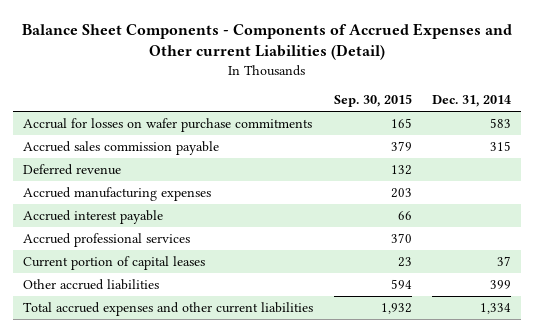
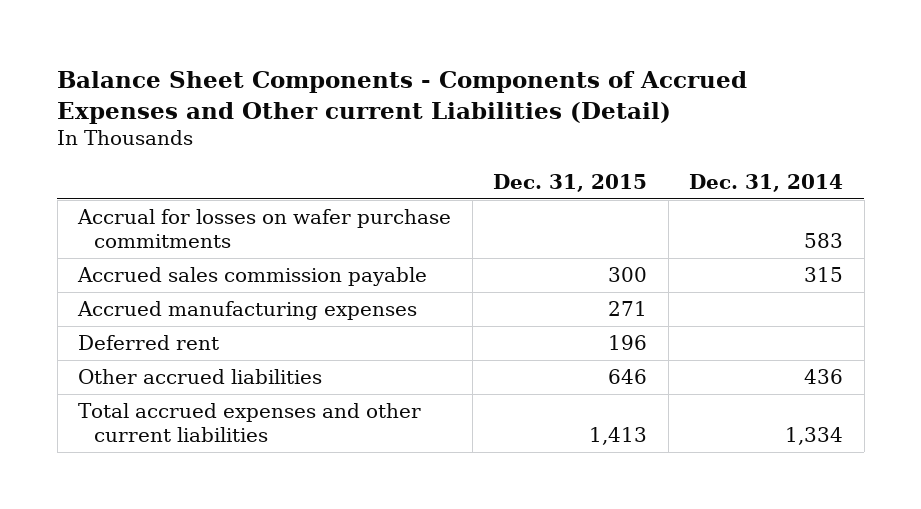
- | Sep. 30, 2015 | Dec. 31, 2014
+ | Dec. 31, 2015 | Dec. 31, 2014
- Deferred revenue | 132 |
- Accrued interest payable | 66 |
- Accrued professional services | 370 |
- Current portion of capital leases | 23 | 37
- Other accrued liabilities | 594 | 399
+ Deferred rent | 196 |
+ Other accrued liabilities | 646 | 436

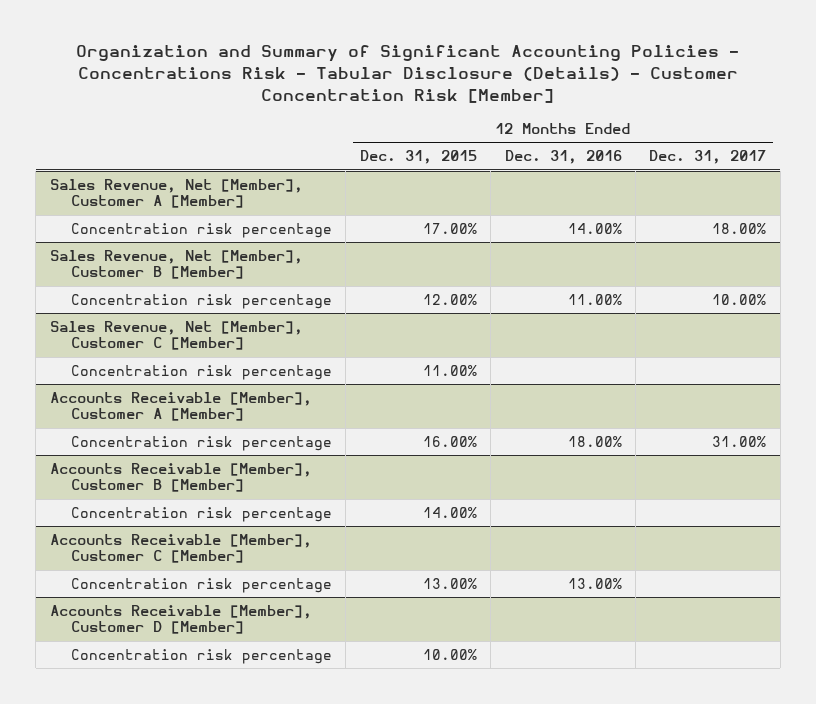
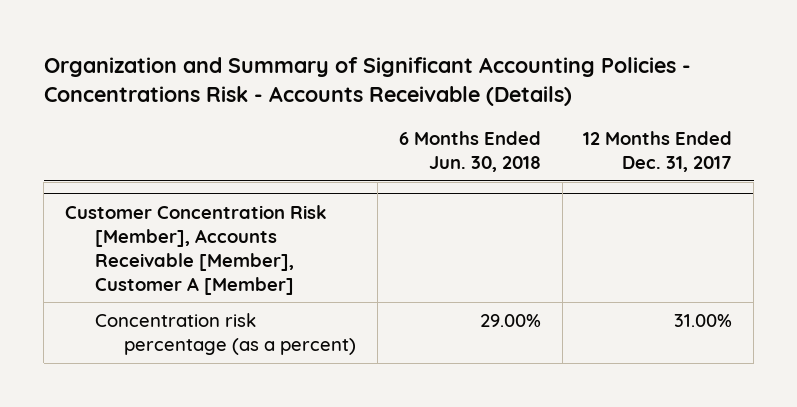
- Organization and Summary of Significant Accounting Policies - Concentrations Risk - Tabular Disclosure (Details) - Customer Concentration Risk [Member]
+ Organization and Summary of Significant Accounting Policies - Concentrations Risk - Accounts Receivable (Details)
- | 12 Months Ended Dec. 31, 2015 | 12 Months Ended Dec. 31, 2016 | 12 Months Ended Dec. 31, 2017
+ | 6 Months Ended Jun. 30, 2018 | 12 Months Ended Dec. 31, 2017
- Sales Revenue, Net [Member], Customer A [Member]
- Concentration risk percentage | 17.00% | 14.00% | 18.00%
- Sales Revenue, Net [Member], Customer B [Member]
- Concentration risk percentage | 12.00% | 11.00% | 10.00%
- Sales Revenue, Net [Member], Customer C [Member]
- Concentration risk percentage | 11.00% | |
- Accounts Receivable [Member], Customer A [Member]
- Concentration risk percentage | 16.00% | 18.00% | 31.00%
- Accounts Receivable [Member], Customer B [Member]
- Concentration risk percentage | 14.00% | |
- Accounts Receivable [Member], Customer C [Member]
- Concentration risk percentage | 13.00% | 13.00% |
- Accounts Receivable [Member], Customer D [Member]
- Concentration risk percentage | 10.00% | |
+ Customer Concentration Risk [Member], Accounts Receivable [Member], Customer A [Member]
+ Concentration risk percentage (as a percent) | 29.00% | 31.00%

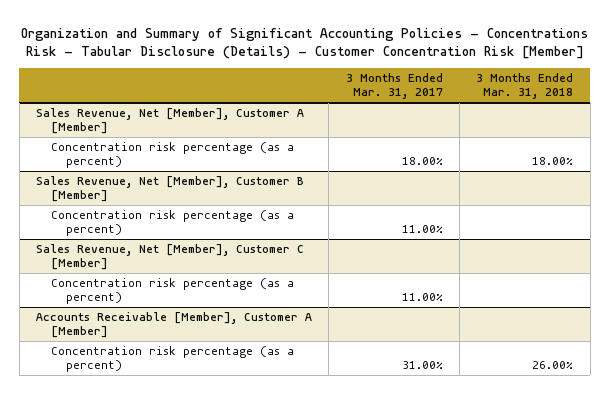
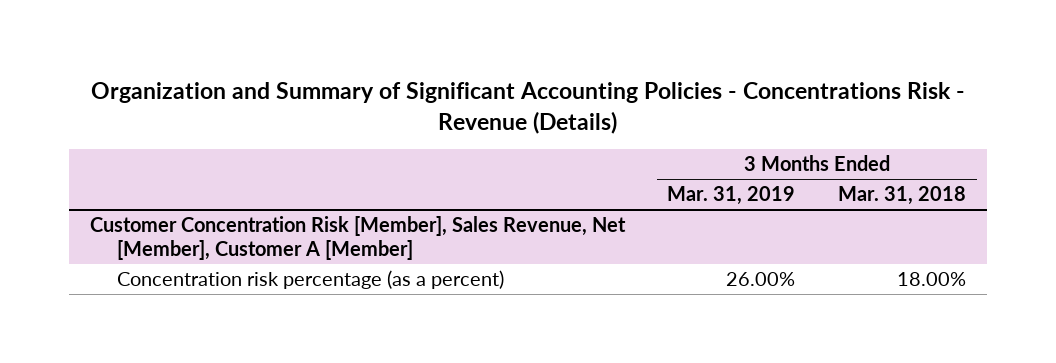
- Organization and Summary of Significant Accounting Policies - Concentrations Risk - Tabular Disclosure (Details) - Customer Concentration Risk [Member]
+ Organization and Summary of Significant Accounting Policies - Concentrations Risk - Revenue (Details)
- | 3 Months Ended Mar. 31, 2017 | 3 Months Ended Mar. 31, 2018
+ | 3 Months Ended Mar. 31, 2019 | 3 Months Ended Mar. 31, 2018
- Sales Revenue, Net [Member], Customer A [Member]
+ Customer Concentration Risk [Member], Sales Revenue, Net [Member], Customer A [Member]
- Sales Revenue, Net [Member], Customer B [Member]
- Concentration risk percentage (as a percent) | 11.00% |
- Sales Revenue, Net [Member], Customer C [Member]
- Concentration risk percentage (as a percent) | 11.00% |
- Accounts Receivable [Member], Customer A [Member]
- Concentration risk percentage (as a percent) | 31.00% | 26.00%

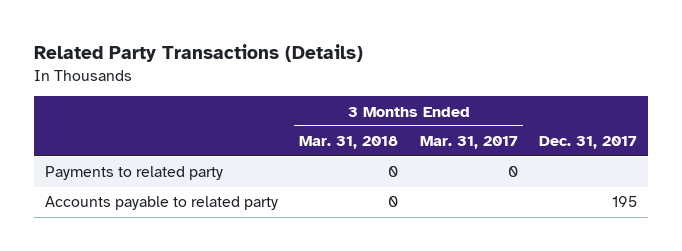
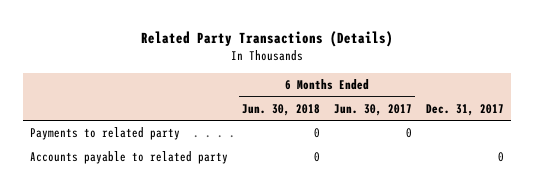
- | 3 Months Ended Mar. 31, 2018 | 3 Months Ended Mar. 31, 2017 | Dec. 31, 2017
+ | 6 Months Ended Jun. 30, 2018 | 6 Months Ended Jun. 30, 2017 | Dec. 31, 2017
- Accounts payable to related party | 0 | | 195
+ Accounts payable to related party | 0 | | 0

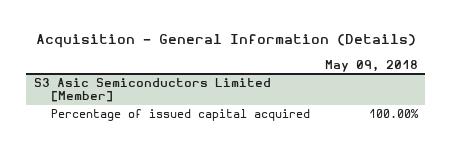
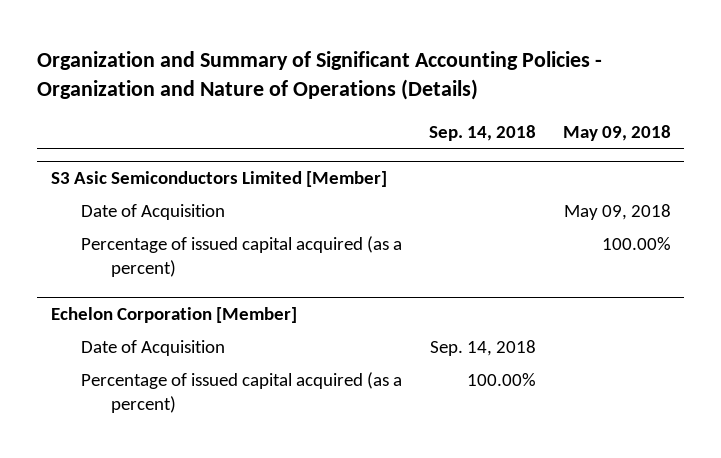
- Acquisition - General Information (Details)
+ Organization and Summary of Significant Accounting Policies - Organization and Nature of Operations (Details)
- | May 09, 2018
+ | Sep. 14, 2018 | May 09, 2018
@ S3 Asic Semiconductors Limited [Member]
- Percentage of issued capital acquired | 100.00%
+ Date of Acquisition | | May 09, 2018
+ Percentage of issued capital acquired (as a percent) | | 100.00%
+ Echelon Corporation [Member]
+ Date of Acquisition | Sep. 14, 2018 |
+ Percentage of issued capital acquired (as a percent) | 100.00% |

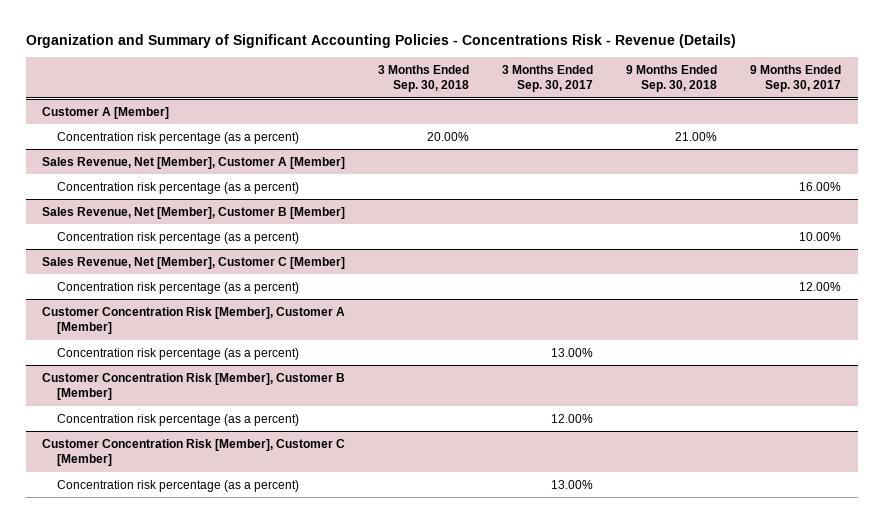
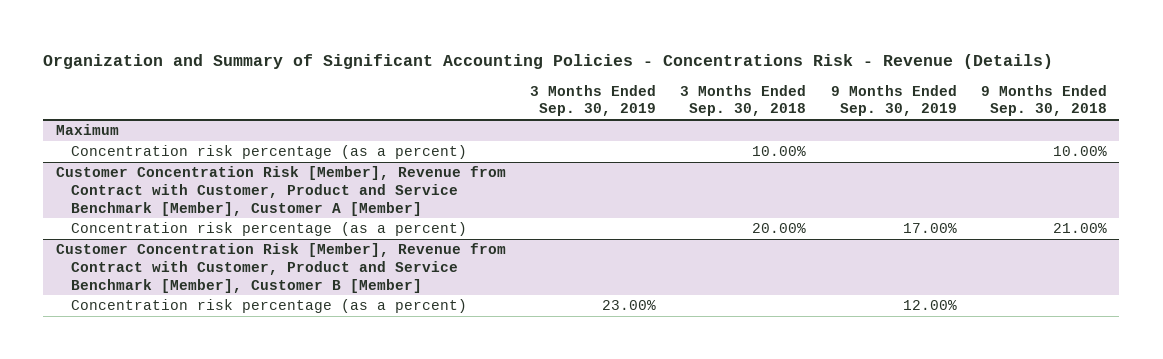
- | 3 Months Ended Sep. 30, 2018 | 3 Months Ended Sep. 30, 2017 | 9 Months Ended Sep. 30, 2018 | 9 Months Ended Sep. 30, 2017
+ | 3 Months Ended Sep. 30, 2019 | 3 Months Ended Sep. 30, 2018 | 9 Months Ended Sep. 30, 2019 | 9 Months Ended Sep. 30, 2018
- Customer A [Member]
+ Maximum
+ Concentration risk percentage (as a percent) | | 10.00% | | 10.00%
+ Customer Concentration Risk [Member], Revenue from Contract with Customer, Product and Service Benchmark [Member], Customer A [Member]
- Sales Revenue, Net [Member], Customer A [Member]
- Concentration risk percentage (as a percent) | | | | 16.00%
- Sales Revenue, Net [Member], Customer B [Member]
- Concentration risk percentage (as a percent) | | | | 10.00%
- Sales Revenue, Net [Member], Customer C [Member]
- Concentration risk percentage (as a percent) | | | | 12.00%
- Customer Concentration Risk [Member], Customer A [Member]
- Concentration risk percentage (as a percent) | | 13.00% | |
- Customer Concentration Risk [Member], Customer B [Member]
+ Customer Concentration Risk [Member], Revenue from Contract with Customer, Product and Service Benchmark [Member], Customer B [Member]
- Customer Concentration Risk [Member], Customer C [Member]
- Concentration risk percentage (as a percent) | | 13.00% | |

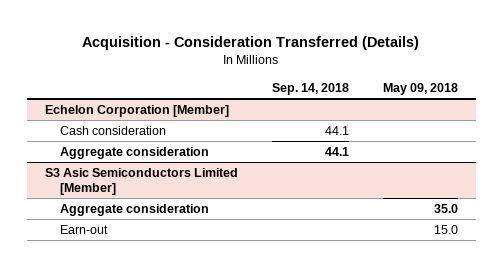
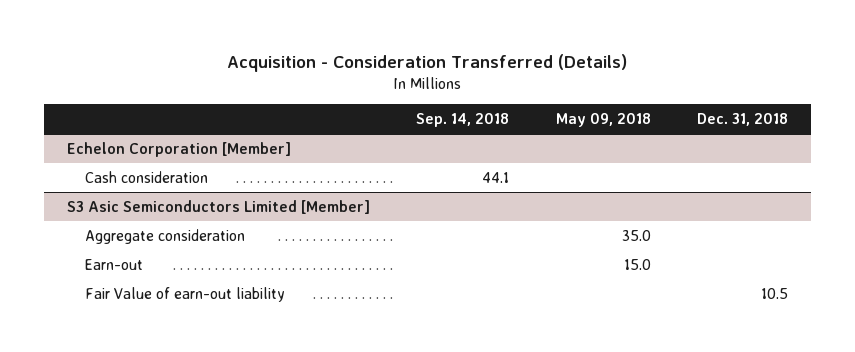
- | Sep. 14, 2018 | May 09, 2018
+ | Sep. 14, 2018 | May 09, 2018 | Dec. 31, 2018
@ Echelon Corporation [Member]
- Aggregate consideration | 44.1 |
@ S3 Asic Semiconductors Limited [Member]
+ Fair Value of earn-out liability | | | 10.5

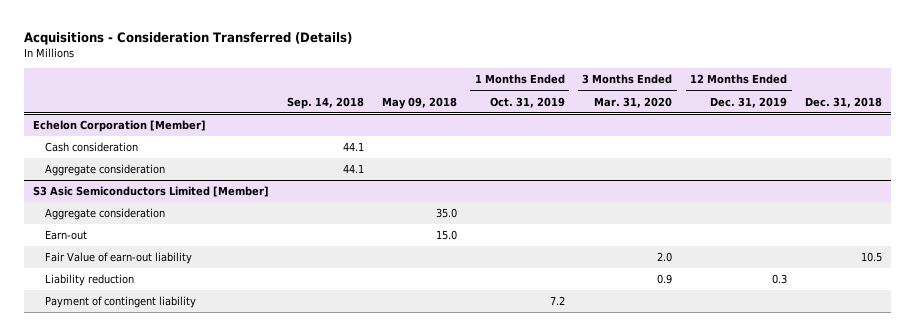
- Acquisition - Consideration Transferred (Details)
+ Acquisitions - Consideration Transferred (Details)
- | Sep. 14, 2018 | May 09, 2018 | Dec. 31, 2018
+ | Sep. 14, 2018 | May 09, 2018 | 1 Months Ended Oct. 31, 2019 | 3 Months Ended Mar. 31, 2020 | 12 Months Ended Dec. 31, 2019 | Dec. 31, 2018
@ Echelon Corporation [Member]
+ Aggregate consideration | 44.1 | | | | |
@ S3 Asic Semiconductors Limited [Member]
+ Liability reduction | | | | 0.9 | 0.3 |
+ Payment of contingent liability | | | 7.2 | | |

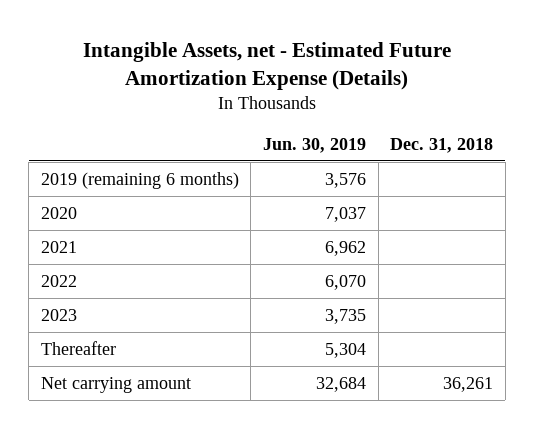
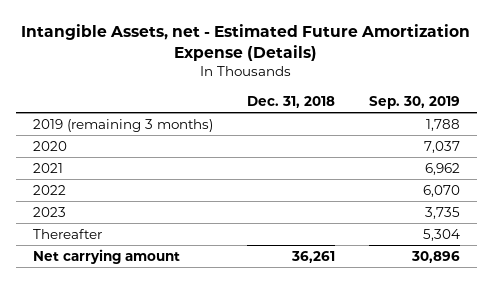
- | Jun. 30, 2019 | Dec. 31, 2018
+ | Dec. 31, 2018 | Sep. 30, 2019
- 2019 (remaining 6 months) | 3,576 |
+ 2019 (remaining 3 months) | | 1,788

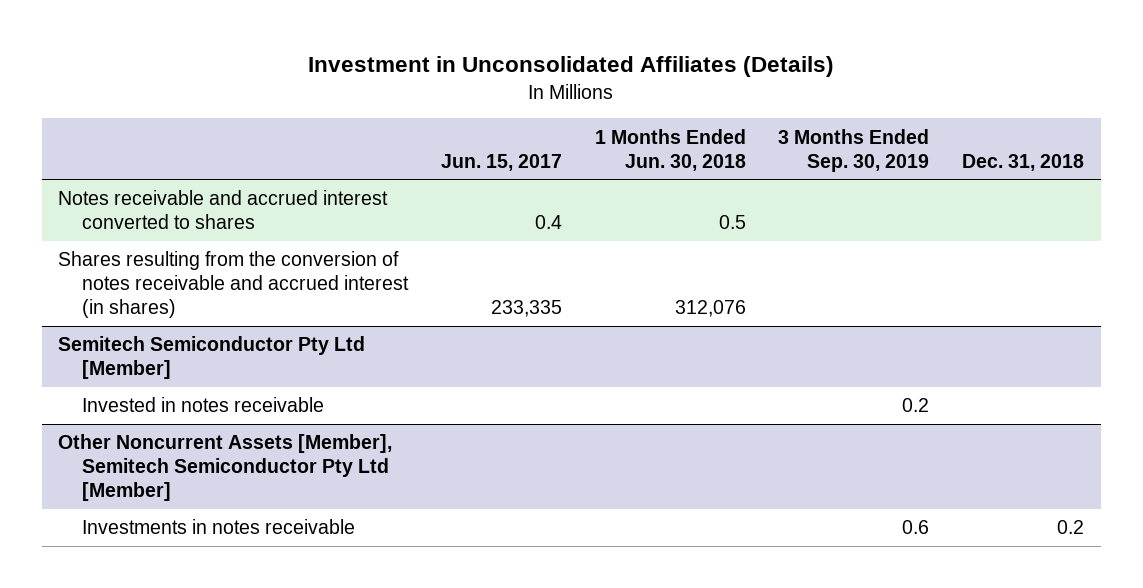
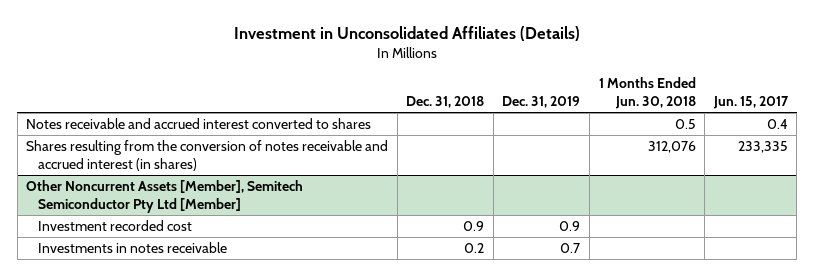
- | Jun. 15, 2017 | 1 Months Ended Jun. 30, 2018 | 3 Months Ended Sep. 30, 2019 | Dec. 31, 2018
+ | Dec. 31, 2018 | Dec. 31, 2019 | 1 Months Ended Jun. 30, 2018 | Jun. 15, 2017
- Semitech Semiconductor Pty Ltd [Member]
- Invested in notes receivable | | | 0.2 |
@ Other Noncurrent Assets [Member], Semitech Semiconductor Pty Ltd [Member]
+ Investment recorded cost | 0.9 | 0.9 | |

